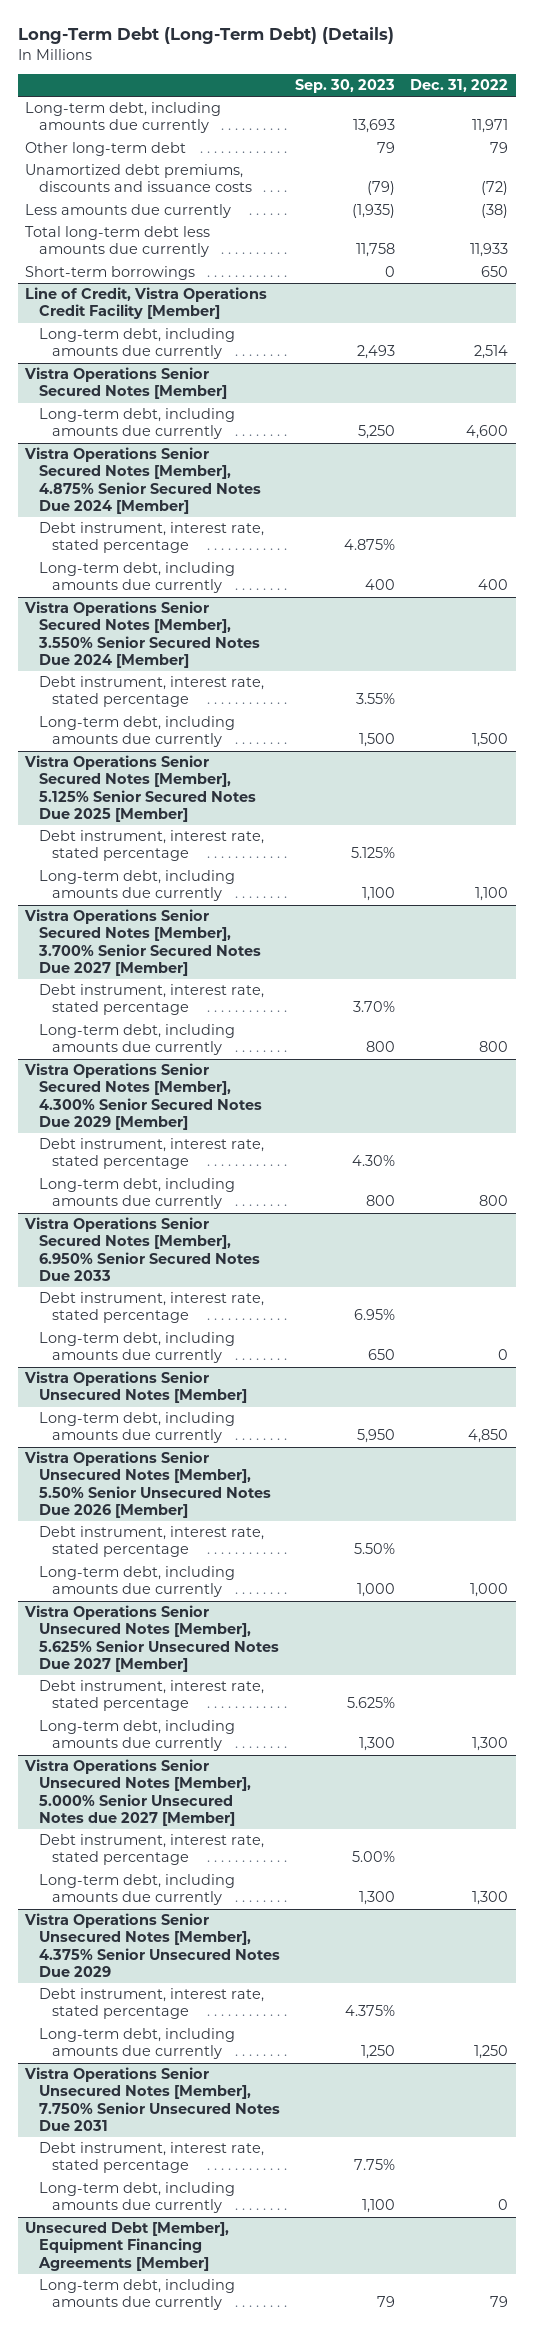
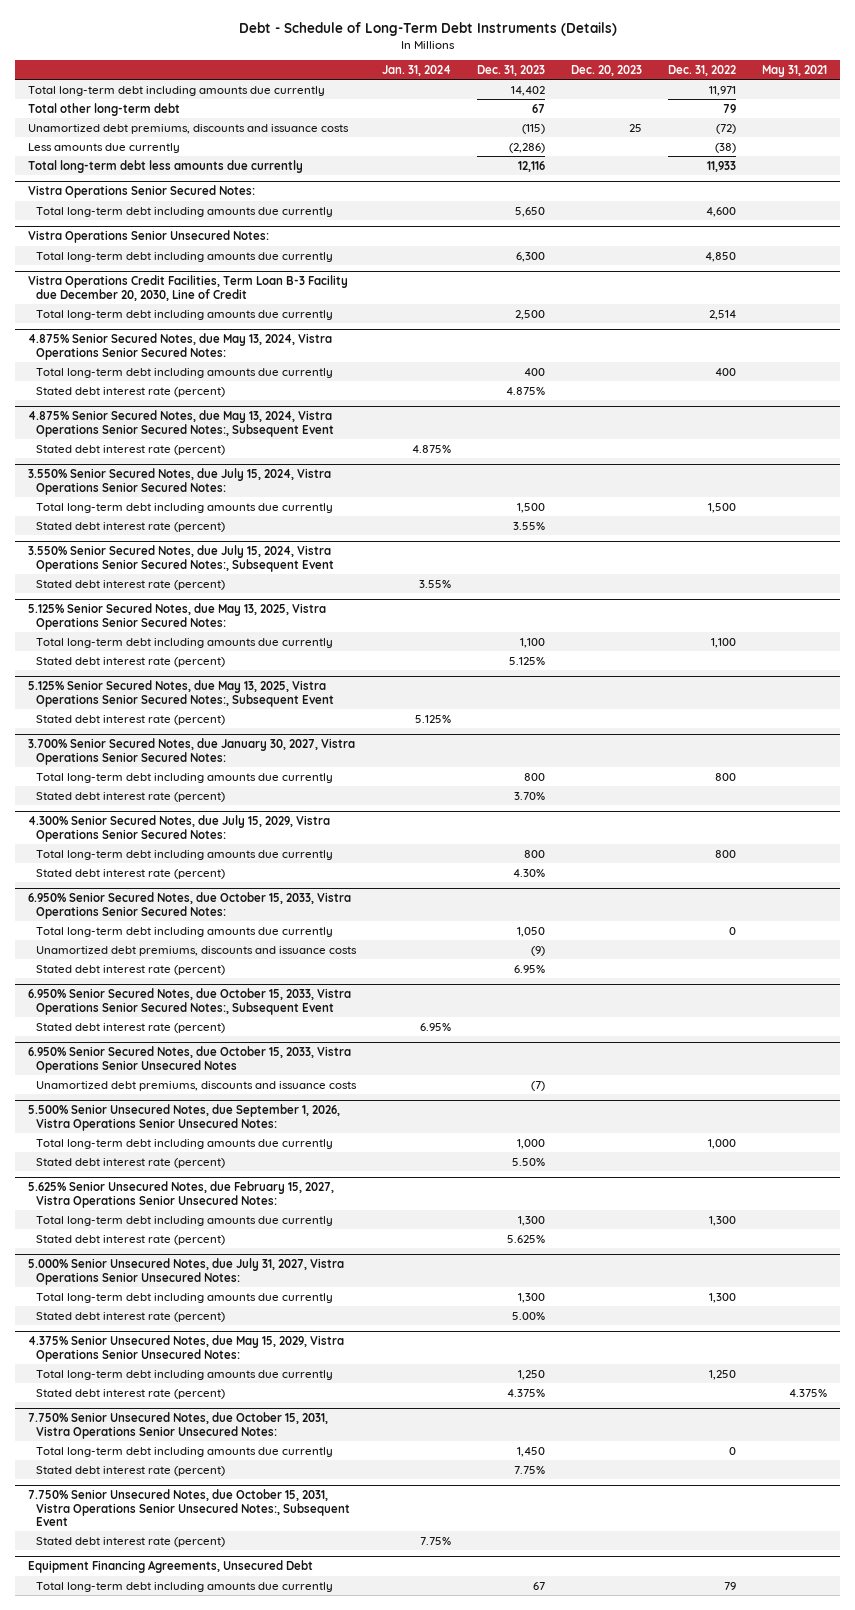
- Long-Term Debt (Long-Term Debt) (Details)
+ Debt - Schedule of Long-Term Debt Instruments (Details)
- | Sep. 30, 2023 | Dec. 31, 2022
+ | Jan. 31, 2024 | Dec. 31, 2023 | Dec. 20, 2023 | Dec. 31, 2022 | May 31, 2021
- Long-term debt, including amounts due currently | 13,693 | 11,971
- Other long-term debt | 79 | 79
+ Total long-term debt including amounts due currently | | 14,402 | | 11,971 |
+ Total other long-term debt | | 67 | | 79 |
- Short-term borrowings | 0 | 650
- Line of Credit, Vistra Operations Credit Facility [Member]
- Long-term debt, including amounts due currently | 2,493 | 2,514
- Vistra Operations Senior Secured Notes [Member]
- Long-term debt, including amounts due currently | 5,250 | 4,600
- Vistra Operations Senior Secured Notes [Member], 4.875% Senior Secured Notes Due 2024 [Member]
- Debt instrument, interest rate, stated percentage | 4.875% |
- Long-term debt, including amounts due currently | 400 | 400
- Vistra Operations Senior Secured Notes [Member], 3.550% Senior Secured Notes Due 2024 [Member]
- Debt instrument, interest rate, stated percentage | 3.55% |
- Long-term debt, including amounts due currently | 1,500 | 1,500
- Vistra Operations Senior Secured Notes [Member], 5.125% Senior Secured Notes Due 2025 [Member]
- Debt instrument, interest rate, stated percentage | 5.125% |
- Long-term debt, including amounts due currently | 1,100 | 1,100
- Vistra Operations Senior Secured Notes [Member], 3.700% Senior Secured Notes Due 2027 [Member]
- Debt instrument, interest rate, stated percentage | 3.70% |
- Long-term debt, including amounts due currently | 800 | 800
- Vistra Operations Senior Secured Notes [Member], 4.300% Senior Secured Notes Due 2029 [Member]
- Debt instrument, interest rate, stated percentage | 4.30% |
- Long-term debt, including amounts due currently | 800 | 800
- Vistra Operations Senior Secured Notes [Member], 6.950% Senior Secured Notes Due 2033
- Debt instrument, interest rate, stated percentage | 6.95% |
- Long-term debt, including amounts due currently | 650 | 0
- Vistra Operations Senior Unsecured Notes [Member]
- Long-term debt, including amounts due currently | 5,950 | 4,850
- Vistra Operations Senior Unsecured Notes [Member], 5.50% Senior Unsecured Notes Due 2026 [Member]
- Debt instrument, interest rate, stated percentage | 5.50% |
- Long-term debt, including amounts due currently | 1,000 | 1,000
- Vistra Operations Senior Unsecured Notes [Member], 5.625% Senior Unsecured Notes Due 2027 [Member]
- Debt instrument, interest rate, stated percentage | 5.625% |
- Long-term debt, including amounts due currently | 1,300 | 1,300
- Vistra Operations Senior Unsecured Notes [Member], 5.000% Senior Unsecured Notes due 2027 [Member]
- Debt instrument, interest rate, stated percentage | 5.00% |
- Long-term debt, including amounts due currently | 1,300 | 1,300
- Vistra Operations Senior Unsecured Notes [Member], 4.375% Senior Unsecured Notes Due 2029
- Debt instrument, interest rate, stated percentage | 4.375% |
- Long-term debt, including amounts due currently | 1,250 | 1,250
- Vistra Operations Senior Unsecured Notes [Member], 7.750% Senior Unsecured Notes Due 2031
- Debt instrument, interest rate, stated percentage | 7.75% |
- Long-term debt, including amounts due currently | 1,100 | 0
- Unsecured Debt [Member], Equipment Financing Agreements [Member]
- Long-term debt, including amounts due currently | 79 | 79
+ Vistra Operations Senior Secured Notes:
+ Total long-term debt including amounts due currently | | 5,650 | | 4,600 |
+ Vistra Operations Senior Unsecured Notes:
+ Total long-term debt including amounts due currently | | 6,300 | | 4,850 |
+ Vistra Operations Credit Facilities, Term Loan B-3 Facility due December 20, 2030, Line of Credit
+ Total long-term debt including amounts due currently | | 2,500 | | 2,514 |
+ 4.875% Senior Secured Notes, due May 13, 2024, Vistra Operations Senior Secured Notes:
+ Total long-term debt including amounts due currently | | 400 | | 400 |
+ Stated debt interest rate (percent) | | 4.875% | | |
+ 4.875% Senior Secured Notes, due May 13, 2024, Vistra Operations Senior Secured Notes:, Subsequent Event
+ Stated debt interest rate (percent) | 4.875% | | | |
+ 3.550% Senior Secured Notes, due July 15, 2024, Vistra Operations Senior Secured Notes:
+ Total long-term debt including amounts due currently | | 1,500 | | 1,500 |
+ Stated debt interest rate (percent) | | 3.55% | | |
+ 3.550% Senior Secured Notes, due July 15, 2024, Vistra Operations Senior Secured Notes:, Subsequent Event
+ Stated debt interest rate (percent) | 3.55% | | | |
+ 5.125% Senior Secured Notes, due May 13, 2025, Vistra Operations Senior Secured Notes:
+ Total long-term debt including amounts due currently | | 1,100 | | 1,100 |
+ Stated debt interest rate (percent) | | 5.125% | | |
+ 5.125% Senior Secured Notes, due May 13, 2025, Vistra Operations Senior Secured Notes:, Subsequent Event
+ Stated debt interest rate (percent) | 5.125% | | | |
+ 3.700% Senior Secured Notes, due January 30, 2027, Vistra Operations Senior Secured Notes:
+ Total long-term debt including amounts due currently | | 800 | | 800 |
+ Stated debt interest rate (percent) | | 3.70% | | |
+ 4.300% Senior Secured Notes, due July 15, 2029, Vistra Operations Senior Secured Notes:
+ Total long-term debt including amounts due currently | | 800 | | 800 |
+ Stated debt interest rate (percent) | | 4.30% | | |
+ 6.950% Senior Secured Notes, due October 15, 2033, Vistra Operations Senior Secured Notes:
+ Total long-term debt including amounts due currently | | 1,050 | | 0 |
+ Unamortized debt premiums, discounts and issuance costs | | (9) | | |
+ Stated debt interest rate (percent) | | 6.95% | | |
+ 6.950% Senior Secured Notes, due October 15, 2033, Vistra Operations Senior Secured Notes:, Subsequent Event
+ Stated debt interest rate (percent) | 6.95% | | | |
+ 6.950% Senior Secured Notes, due October 15, 2033, Vistra Operations Senior Unsecured Notes
+ Unamortized debt premiums, discounts and issuance costs | | (7) | | |
+ 5.500% Senior Unsecured Notes, due September 1, 2026, Vistra Operations Senior Unsecured Notes:
+ Total long-term debt including amounts due currently | | 1,000 | | 1,000 |
+ Stated debt interest rate (percent) | | 5.50% | | |
+ 5.625% Senior Unsecured Notes, due February 15, 2027, Vistra Operations Senior Unsecured Notes:
+ Total long-term debt including amounts due currently | | 1,300 | | 1,300 |
+ Stated debt interest rate (percent) | | 5.625% | | |
+ 5.000% Senior Unsecured Notes, due July 31, 2027, Vistra Operations Senior Unsecured Notes:
+ Total long-term debt including amounts due currently | | 1,300 | | 1,300 |
+ Stated debt interest rate (percent) | | 5.00% | | |
+ 4.375% Senior Unsecured Notes, due May 15, 2029, Vistra Operations Senior Unsecured Notes:
+ Total long-term debt including amounts due currently | | 1,250 | | 1,250 |
+ Stated debt interest rate (percent) | | 4.375% | | | 4.375%
+ 7.750% Senior Unsecured Notes, due October 15, 2031, Vistra Operations Senior Unsecured Notes:
+ Total long-term debt including amounts due currently | | 1,450 | | 0 |
+ Stated debt interest rate (percent) | | 7.75% | | |
+ 7.750% Senior Unsecured Notes, due October 15, 2031, Vistra Operations Senior Unsecured Notes:, Subsequent Event
+ Stated debt interest rate (percent) | 7.75% | | | |
+ Equipment Financing Agreements, Unsecured Debt
+ Total long-term debt including amounts due currently | | 67 | | 79 |

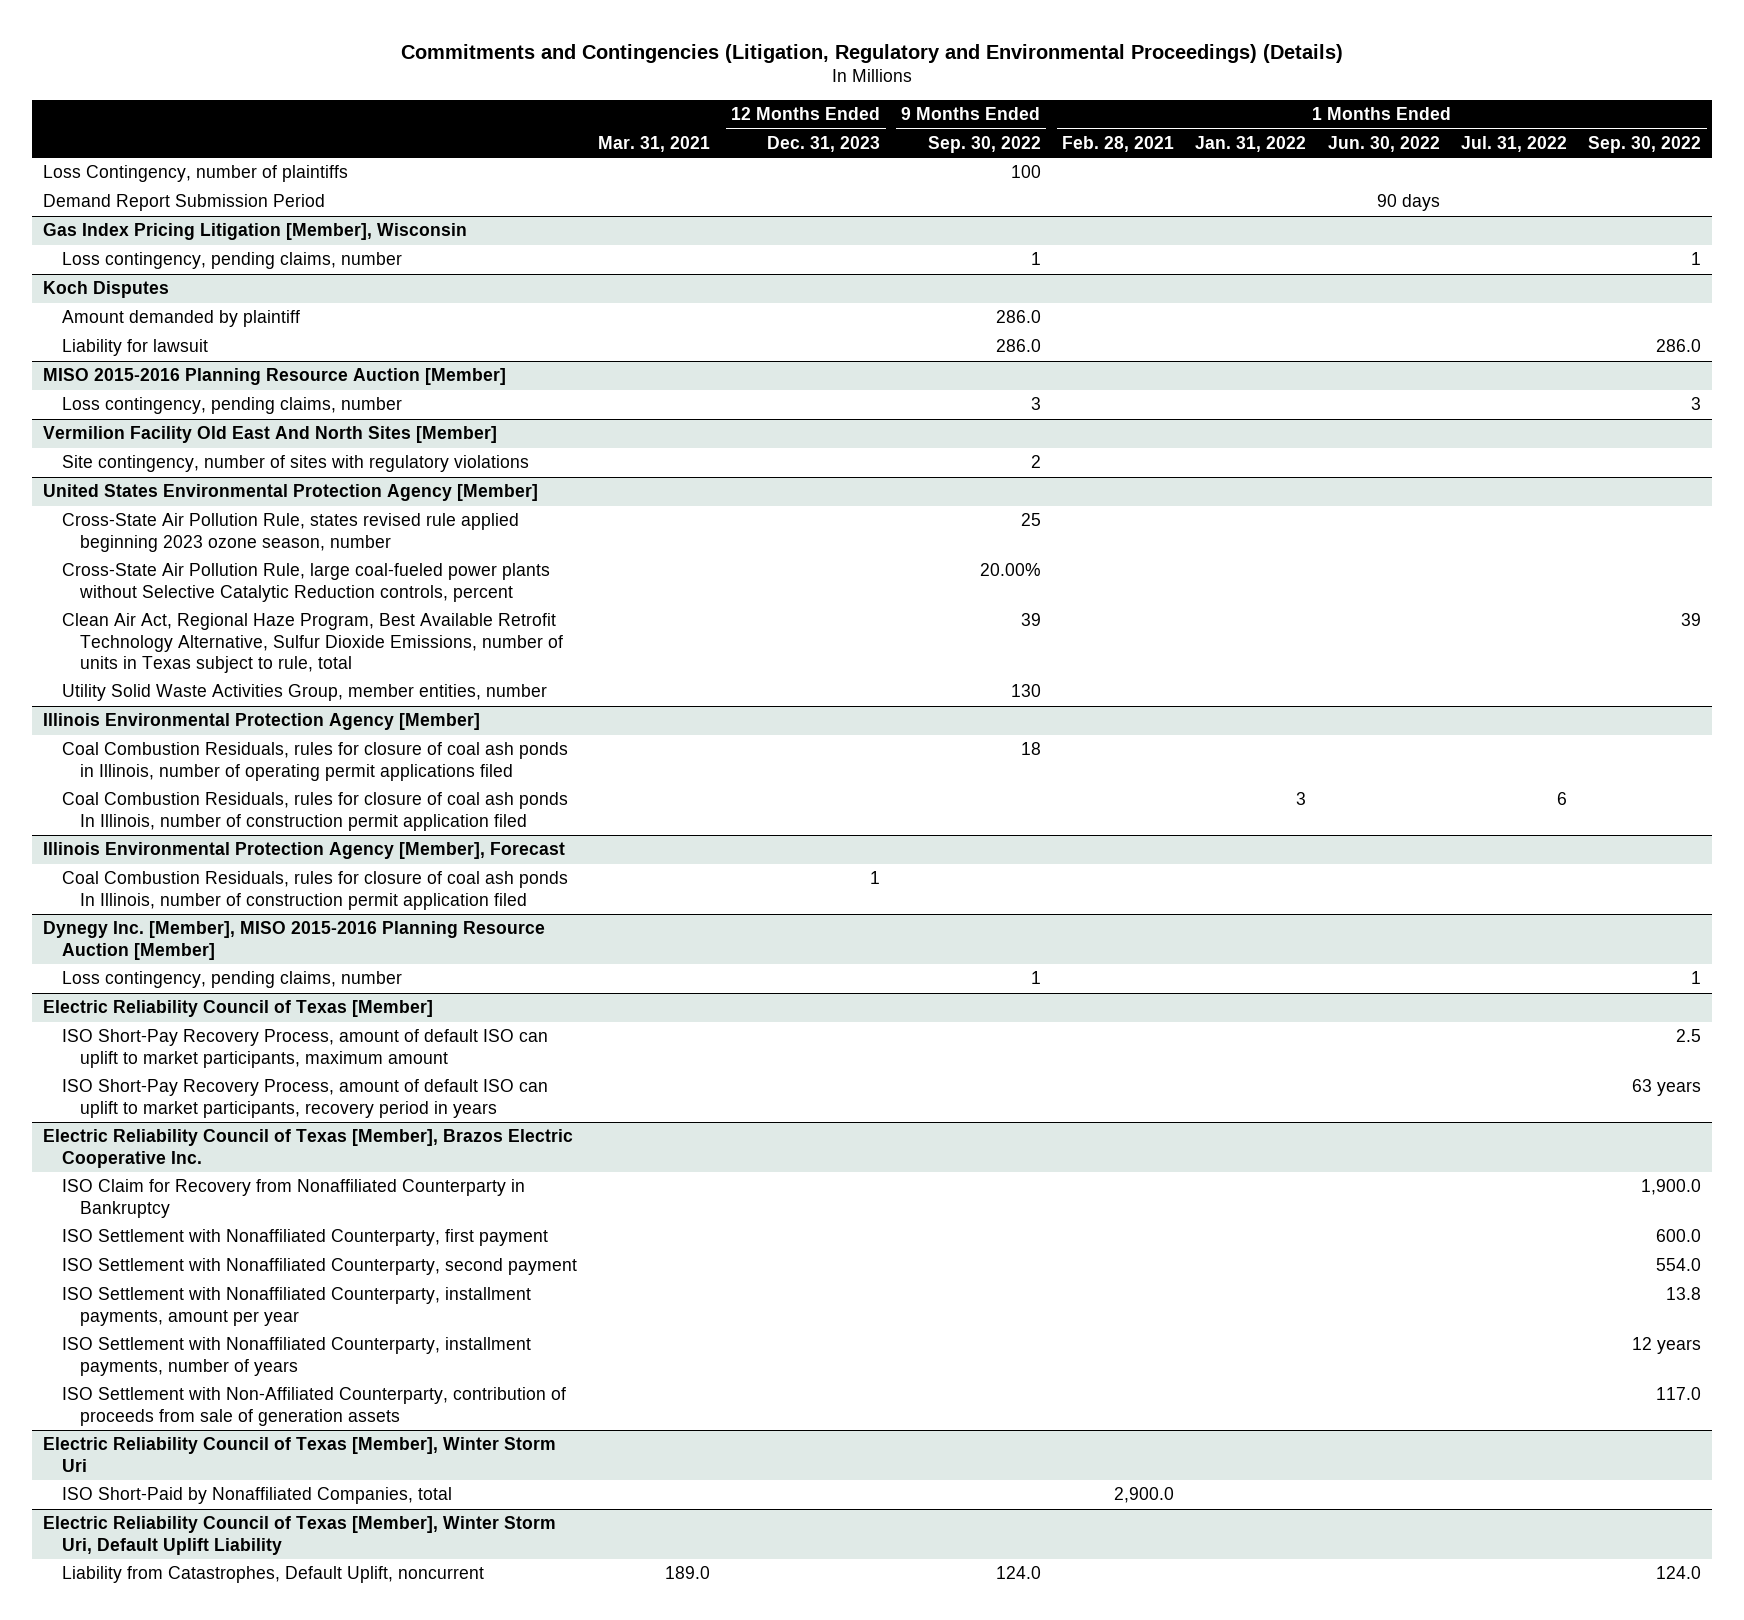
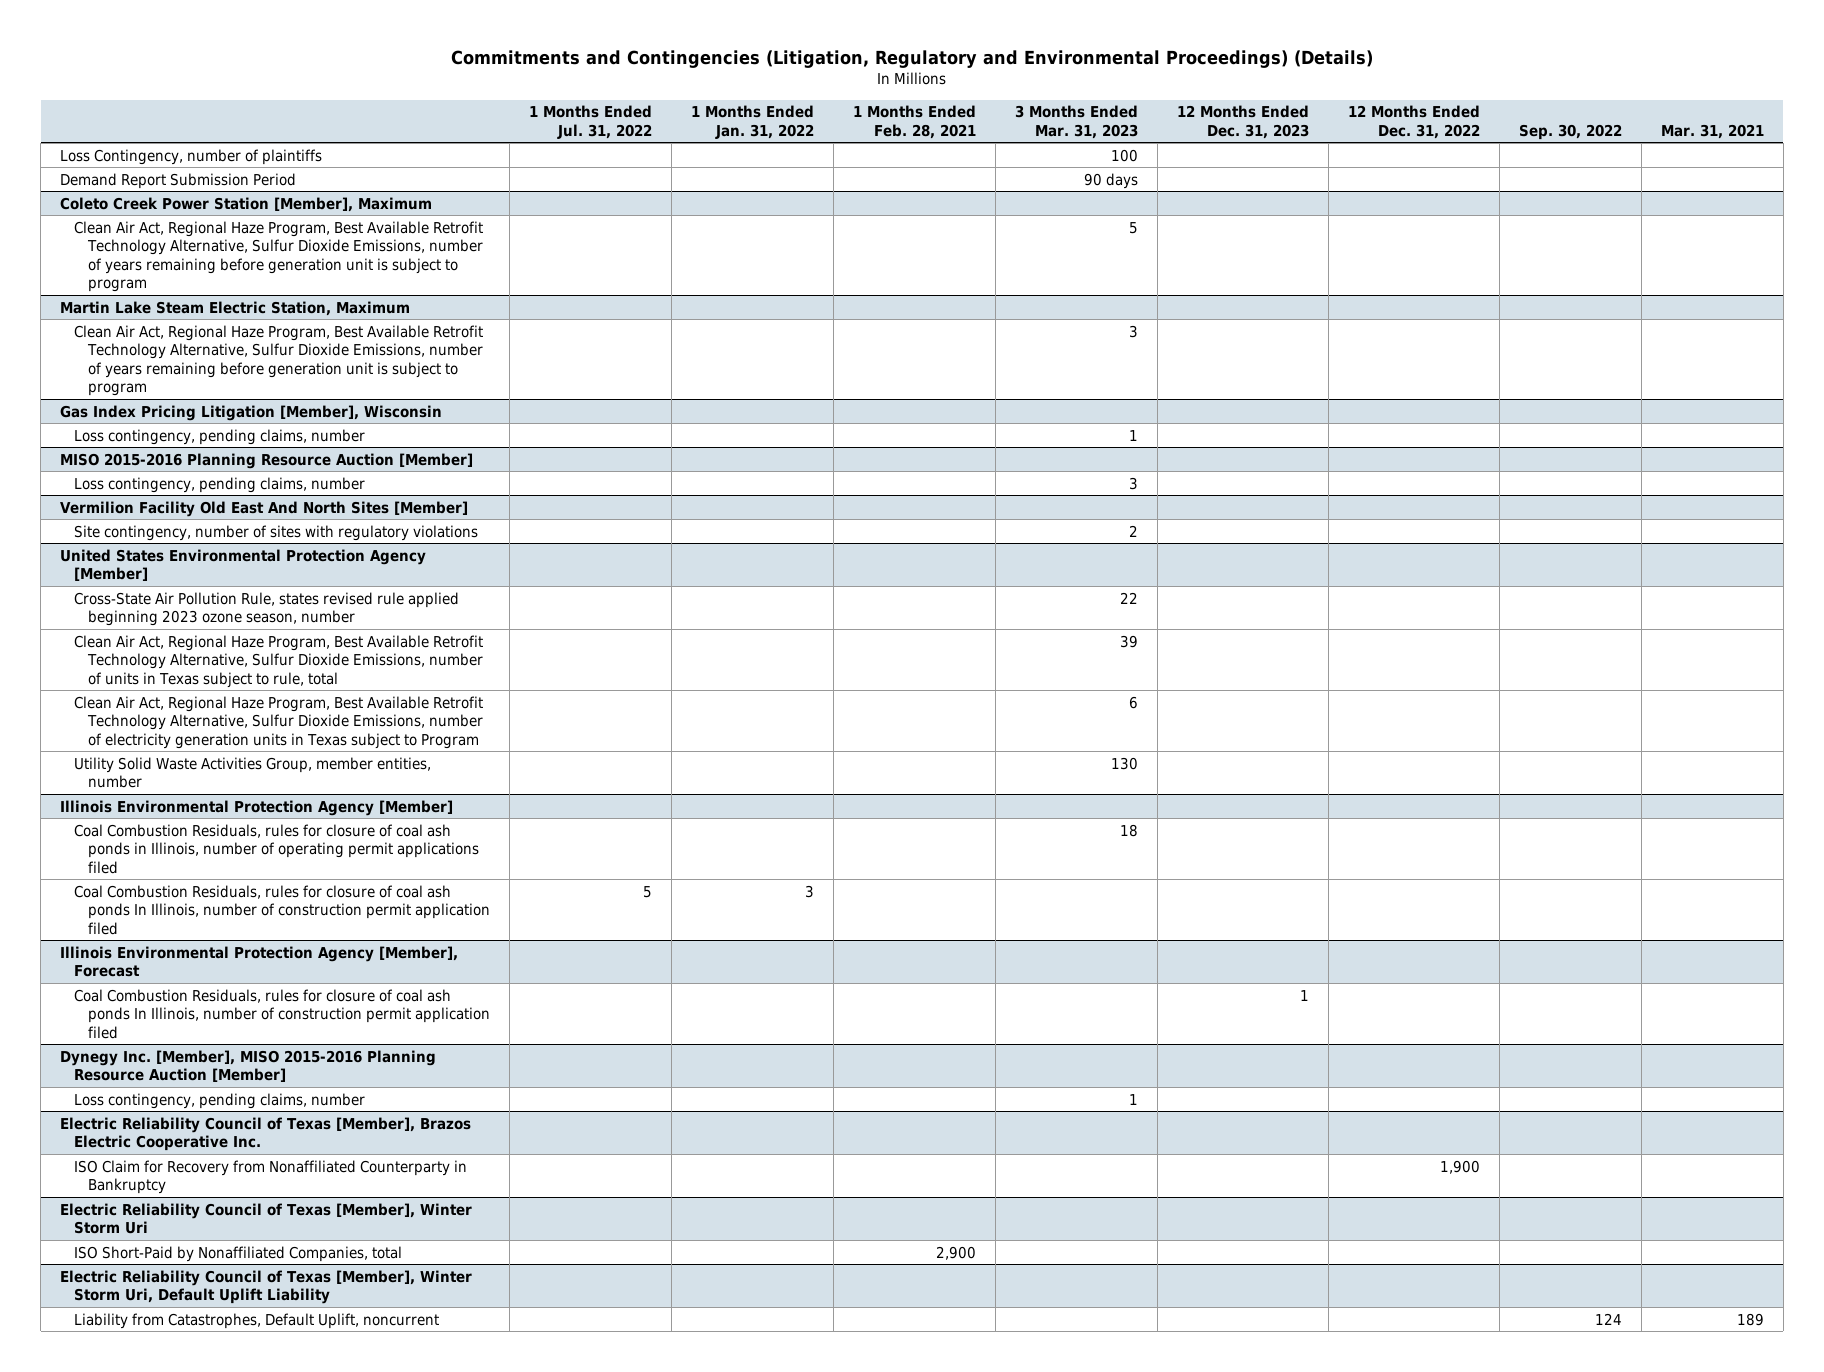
- | Mar. 31, 2021 | 12 Months Ended Dec. 31, 2023 | 9 Months Ended Sep. 30, 2022 | 1 Months Ended Feb. 28, 2021 | 1 Months Ended Jan. 31, 2022 | 1 Months Ended Jun. 30, 2022 | 1 Months Ended Jul. 31, 2022 | 1 Months Ended Sep. 30, 2022
+ | 1 Months Ended Jul. 31, 2022 | 1 Months Ended Jan. 31, 2022 | 1 Months Ended Feb. 28, 2021 | 3 Months Ended Mar. 31, 2023 | 12 Months Ended Dec. 31, 2023 | 12 Months Ended Dec. 31, 2022 | Sep. 30, 2022 | Mar. 31, 2021
+ Coleto Creek Power Station [Member], Maximum
+ Clean Air Act, Regional Haze Program, Best Available Retrofit Technology Alternative, Sulfur Dioxide Emissions, number of years remaining before generation unit is subject to program | | | | 5 | | | |
+ Martin Lake Steam Electric Station, Maximum
+ Clean Air Act, Regional Haze Program, Best Available Retrofit Technology Alternative, Sulfur Dioxide Emissions, number of years remaining before generation unit is subject to program | | | | 3 | | | |
- Koch Disputes
- Amount demanded by plaintiff | | | 286.0 | | | | |
- Liability for lawsuit | | | 286.0 | | | | | 286.0
@ United States Environmental Protection Agency [Member]
- Cross-State Air Pollution Rule, large coal-fueled power plants without Selective Catalytic Reduction controls, percent | | | 20.00% | | | | |
+ Clean Air Act, Regional Haze Program, Best Available Retrofit Technology Alternative, Sulfur Dioxide Emissions, number of electricity generation units in Texas subject to Program | | | | 6 | | | |
@ Illinois Environmental Protection Agency [Member]
- Coal Combustion Residuals, rules for closure of coal ash ponds In Illinois, number of construction permit application filed | | | | | 3 | | 6 |
+ Coal Combustion Residuals, rules for closure of coal ash ponds In Illinois, number of construction permit application filed | 5 | 3 | | | | | |
- Electric Reliability Council of Texas [Member]
- ISO Short-Pay Recovery Process, amount of default ISO can uplift to market participants, maximum amount | | | | | | | | 2.5
- ISO Short-Pay Recovery Process, amount of default ISO can uplift to market participants, recovery period in years | | | | | | | | 63 years
@ Electric Reliability Council of Texas [Member], Brazos Electric Cooperative Inc.
- ISO Settlement with Nonaffiliated Counterparty, first payment | | | | | | | | 600.0
- ISO Settlement with Nonaffiliated Counterparty, second payment | | | | | | | | 554.0
- ISO Settlement with Nonaffiliated Counterparty, installment payments, amount per year | | | | | | | | 13.8
- ISO Settlement with Nonaffiliated Counterparty, installment payments, number of years | | | | | | | | 12 years
- ISO Settlement with Non-Affiliated Counterparty, contribution of proceeds from sale of generation assets | | | | | | | | 117.0
@ Electric Reliability Council of Texas [Member], Winter Storm Uri
- ISO Short-Paid by Nonaffiliated Companies, total | | | | 2,900.0 | | | |
+ ISO Short-Paid by Nonaffiliated Companies, total | | | 2,900 | | | | |
@ Electric Reliability Council of Texas [Member], Winter Storm Uri, Default Uplift Liability
- Liability from Catastrophes, Default Uplift, noncurrent | 189.0 | | 124.0 | | | | | 124.0
+ Liability from Catastrophes, Default Uplift, noncurrent | | | | | | | 124 | 189

